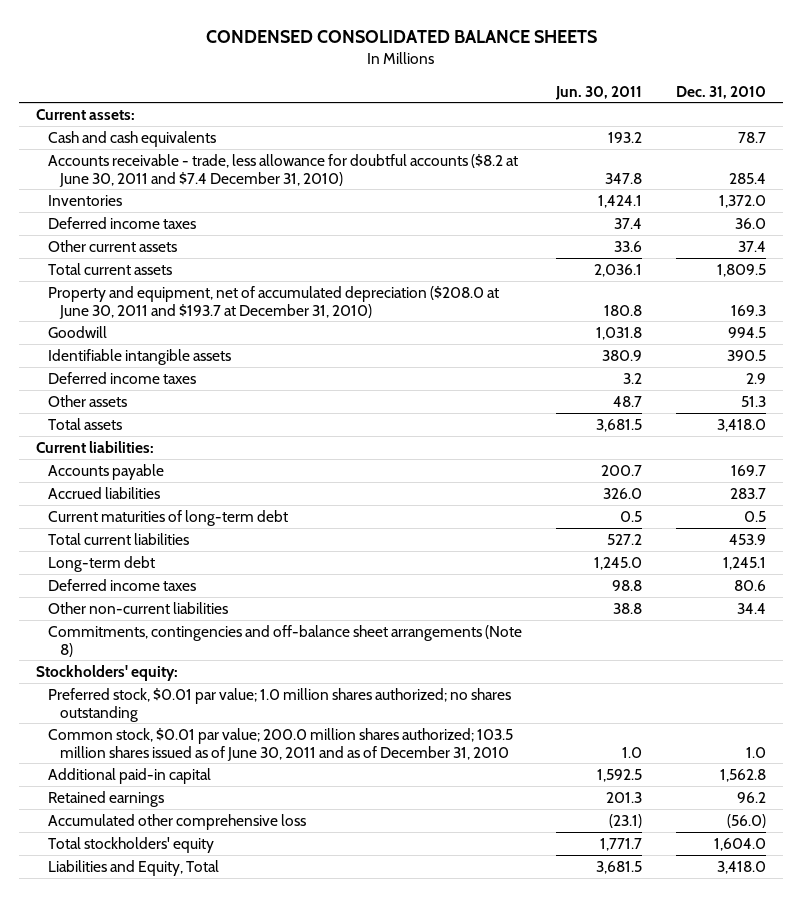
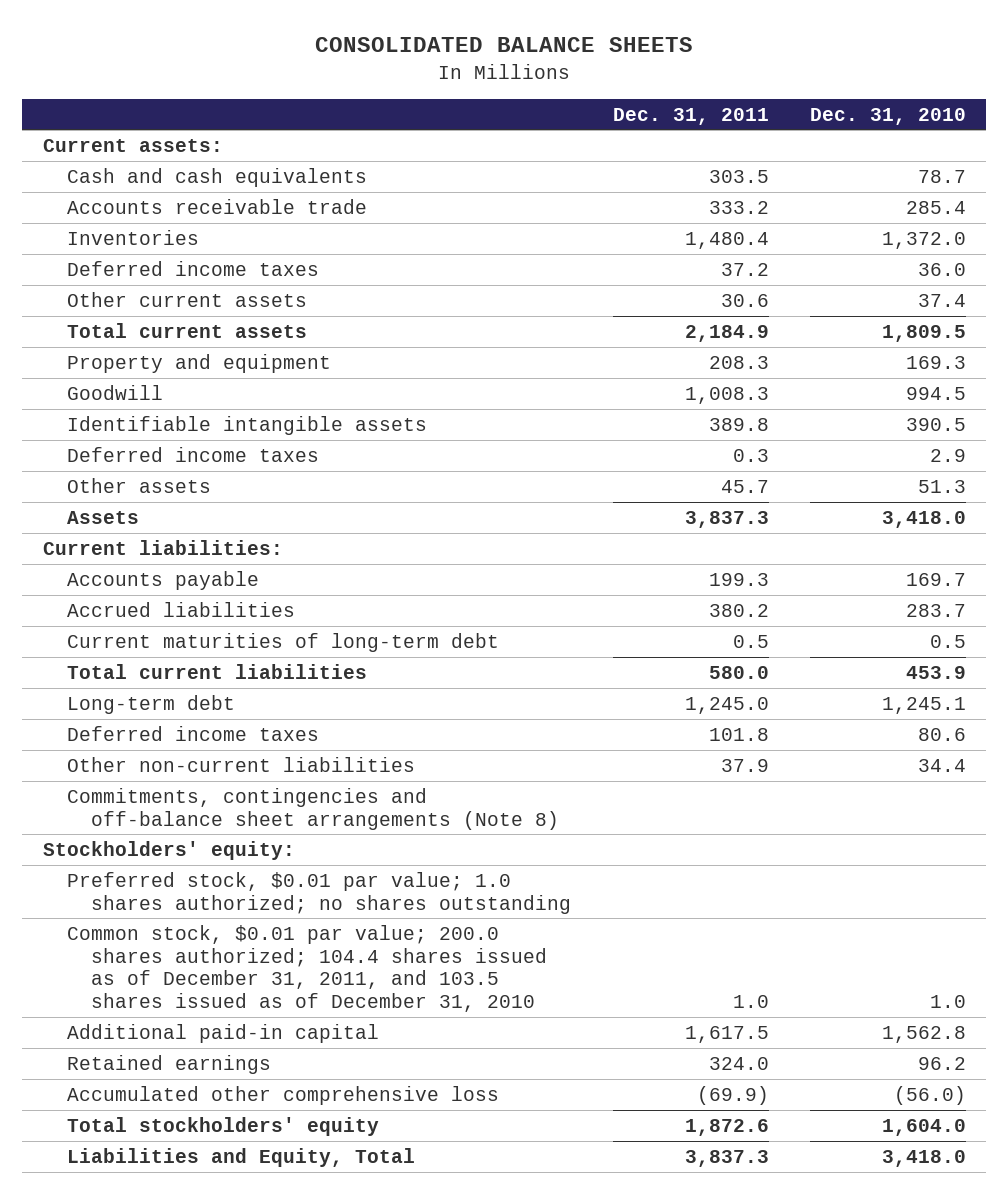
- CONDENSED CONSOLIDATED BALANCE SHEETS
+ CONSOLIDATED BALANCE SHEETS
- | Jun. 30, 2011 | Dec. 31, 2010
+ | Dec. 31, 2011 | Dec. 31, 2010
- Accounts receivable - trade, less allowance for doubtful accounts ($8.2 at June 30, 2011 and $7.4 December 31, 2010) | 347.8 | 285.4
+ Accounts receivable trade | 333.2 | 285.4
- Property and equipment, net of accumulated depreciation ($208.0 at June 30, 2011 and $193.7 at December 31, 2010) | 180.8 | 169.3
+ Property and equipment | 208.3 | 169.3
- Total assets | 3,681.5 | 3,418.0
+ Assets | 3,837.3 | 3,418.0
- Preferred stock, $0.01 par value; 1.0 million shares authorized; no shares outstanding
- Common stock, $0.01 par value; 200.0 million shares authorized; 103.5 million shares issued as of June 30, 2011 and as of December 31, 2010 | 1.0 | 1.0
+ Preferred stock, $0.01 par value; 1.0 shares authorized; no shares outstanding
+ Common stock, $0.01 par value; 200.0 shares authorized; 104.4 shares issued as of December 31, 2011, and 103.5 shares issued as of December 31, 2010 | 1.0 | 1.0

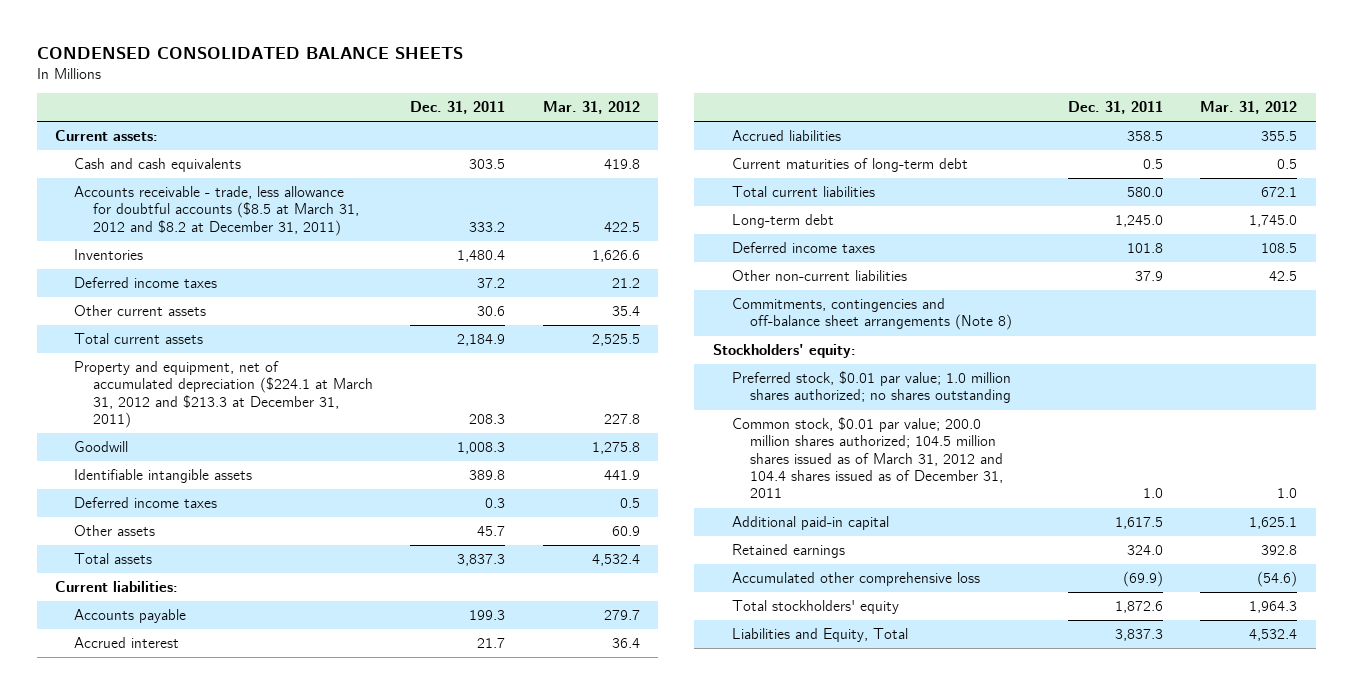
- CONSOLIDATED BALANCE SHEETS
+ CONDENSED CONSOLIDATED BALANCE SHEETS
- | Dec. 31, 2011 | Dec. 31, 2010
+ | Dec. 31, 2011 | Mar. 31, 2012
- Accounts receivable trade | 333.2 | 285.4
+ Accounts receivable - trade, less allowance for doubtful accounts ($8.5 at March 31, 2012 and $8.2 at December 31, 2011) | 333.2 | 422.5
- Property and equipment | 208.3 | 169.3
+ Property and equipment, net of accumulated depreciation ($224.1 at March 31, 2012 and $213.3 at December 31, 2011) | 208.3 | 227.8
- Assets | 3,837.3 | 3,418.0
+ Total assets | 3,837.3 | 4,532.4
- Accrued liabilities | 380.2 | 283.7
+ Accrued interest | 21.7 | 36.4
+ Accrued liabilities | 358.5 | 355.5
- Preferred stock, $0.01 par value; 1.0 shares authorized; no shares outstanding
- Common stock, $0.01 par value; 200.0 shares authorized; 104.4 shares issued as of December 31, 2011, and 103.5 shares issued as of December 31, 2010 | 1.0 | 1.0
+ Preferred stock, $0.01 par value; 1.0 million shares authorized; no shares outstanding
+ Common stock, $0.01 par value; 200.0 million shares authorized; 104.5 million shares issued as of March 31, 2012 and 104.4 shares issued as of December 31, 2011 | 1.0 | 1.0

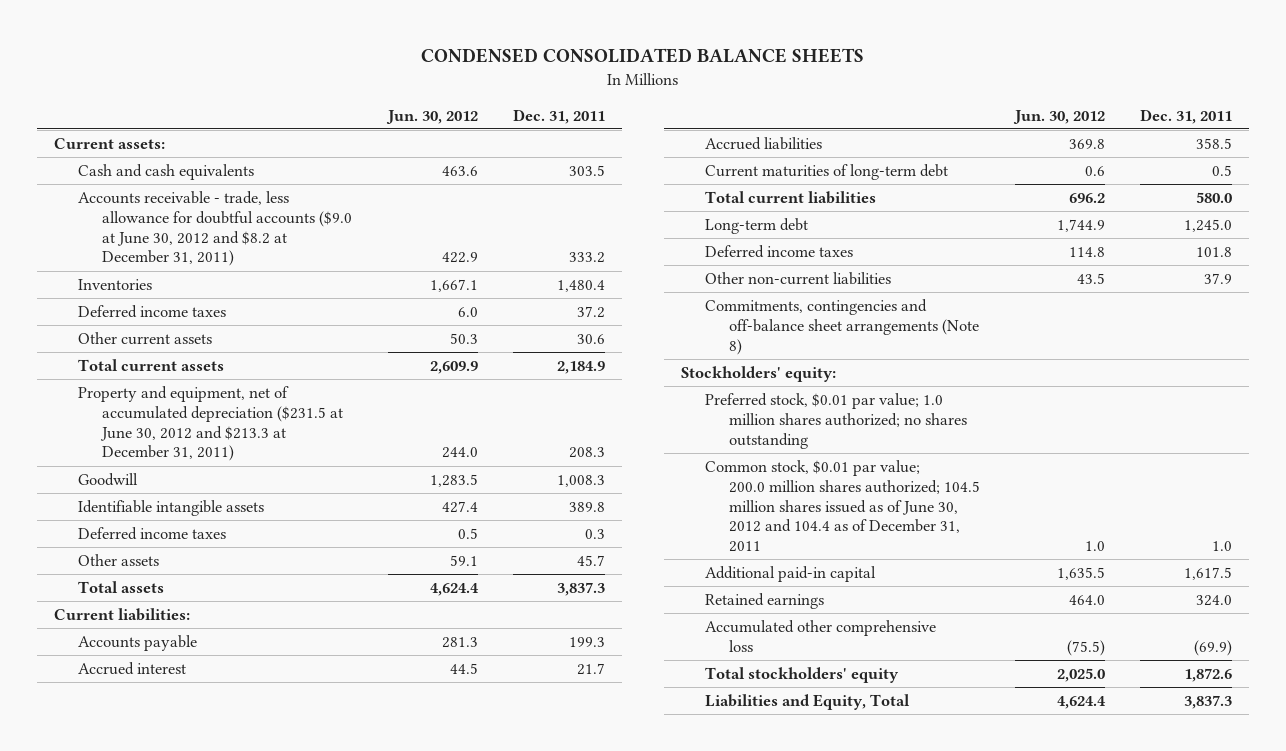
- | Dec. 31, 2011 | Mar. 31, 2012
+ | Jun. 30, 2012 | Dec. 31, 2011
- Accounts receivable - trade, less allowance for doubtful accounts ($8.5 at March 31, 2012 and $8.2 at December 31, 2011) | 333.2 | 422.5
+ Accounts receivable - trade, less allowance for doubtful accounts ($9.0 at June 30, 2012 and $8.2 at December 31, 2011) | 422.9 | 333.2
- Property and equipment, net of accumulated depreciation ($224.1 at March 31, 2012 and $213.3 at December 31, 2011) | 208.3 | 227.8
+ Property and equipment, net of accumulated depreciation ($231.5 at June 30, 2012 and $213.3 at December 31, 2011) | 244.0 | 208.3
- Common stock, $0.01 par value; 200.0 million shares authorized; 104.5 million shares issued as of March 31, 2012 and 104.4 shares issued as of December 31, 2011 | 1.0 | 1.0
+ Common stock, $0.01 par value; 200.0 million shares authorized; 104.5 million shares issued as of June 30, 2012 and 104.4 as of December 31, 2011 | 1.0 | 1.0

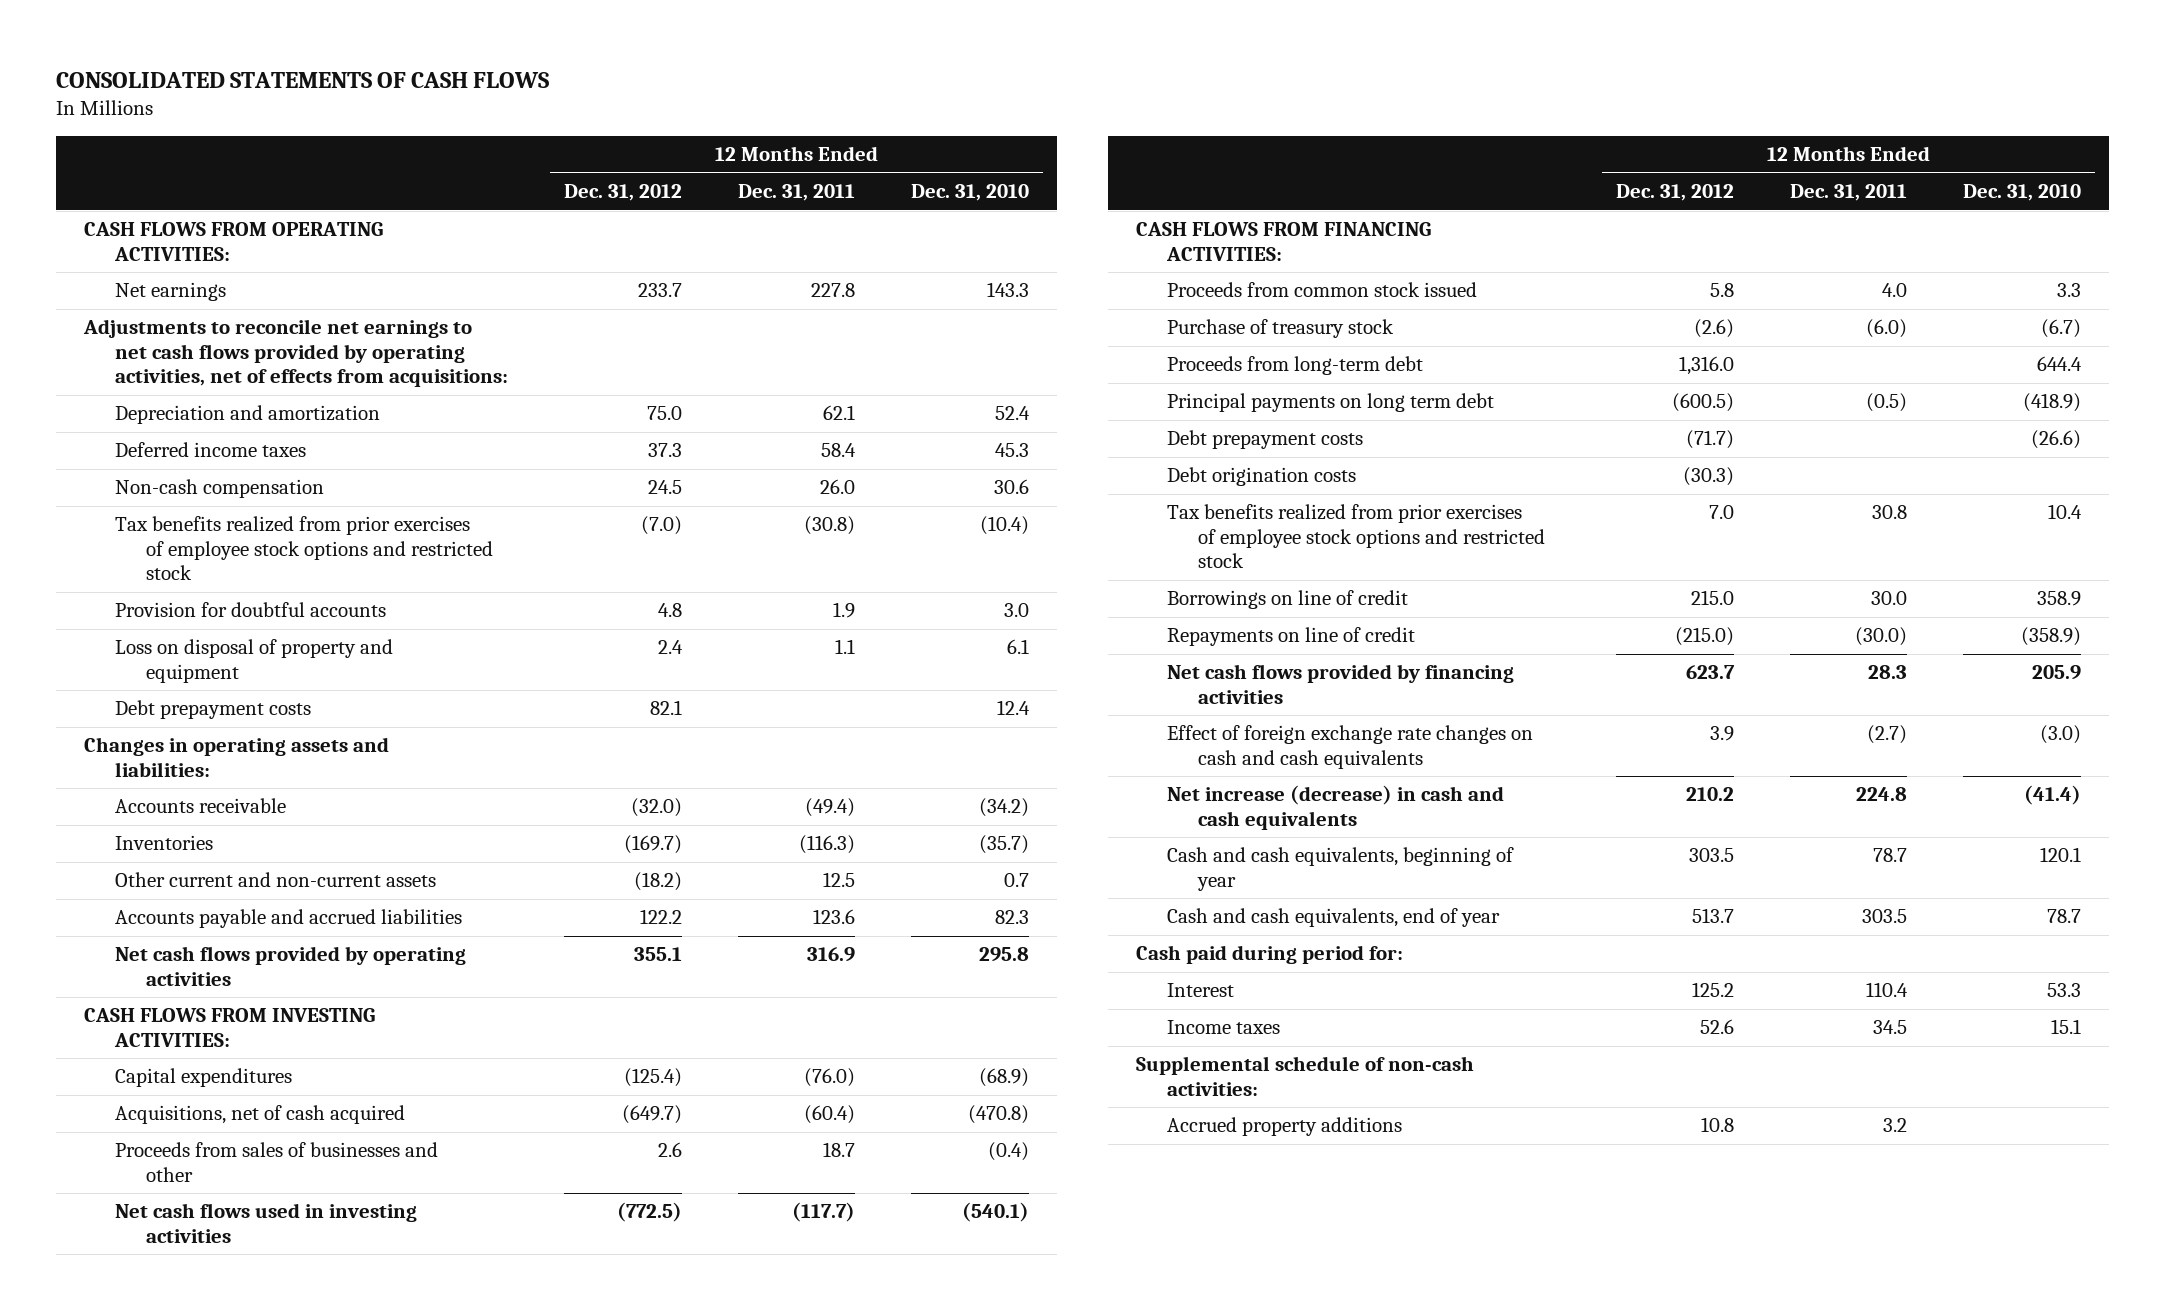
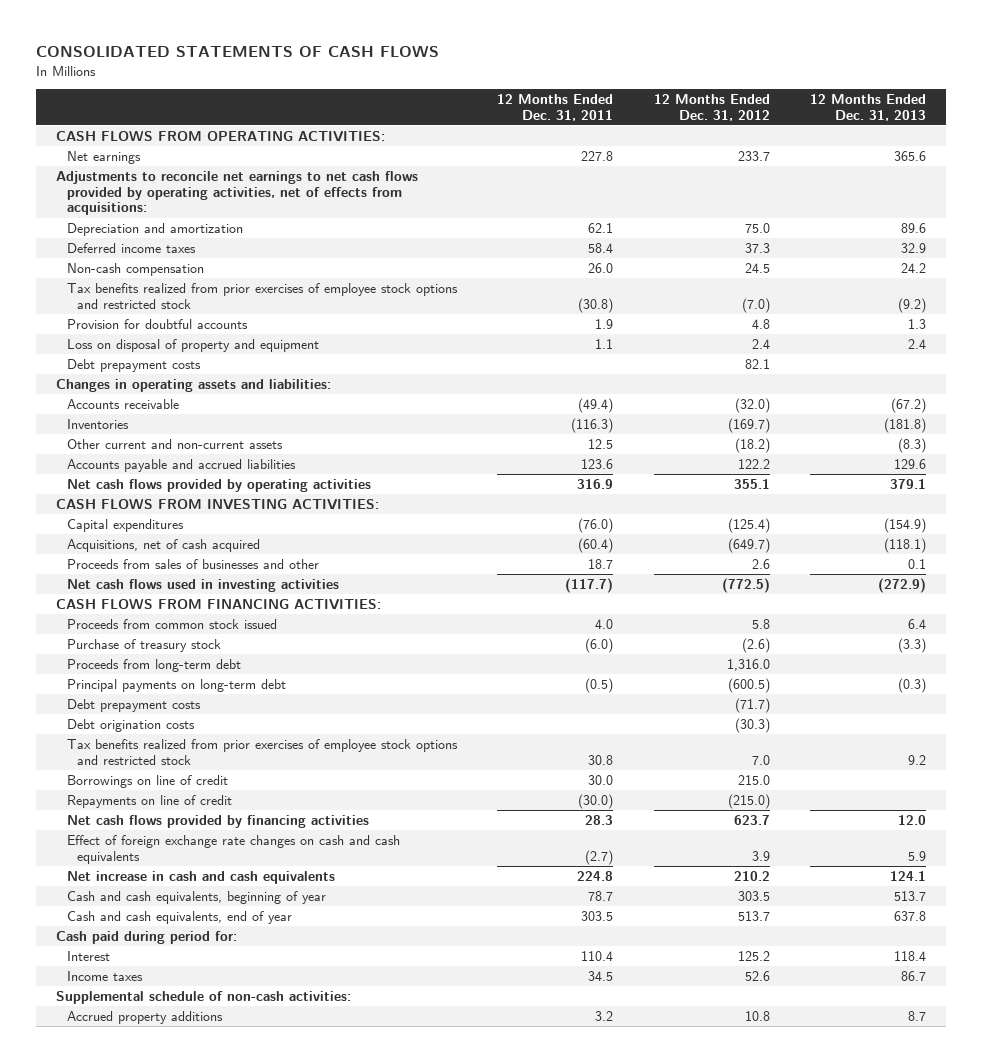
- | 12 Months Ended Dec. 31, 2012 | 12 Months Ended Dec. 31, 2011 | 12 Months Ended Dec. 31, 2010
+ | 12 Months Ended Dec. 31, 2011 | 12 Months Ended Dec. 31, 2012 | 12 Months Ended Dec. 31, 2013
- Principal payments on long term debt | (600.5) | (0.5) | (418.9)
+ Principal payments on long-term debt | (0.5) | (600.5) | (0.3)
- Net increase (decrease) in cash and cash equivalents | 210.2 | 224.8 | (41.4)
+ Net increase in cash and cash equivalents | 224.8 | 210.2 | 124.1

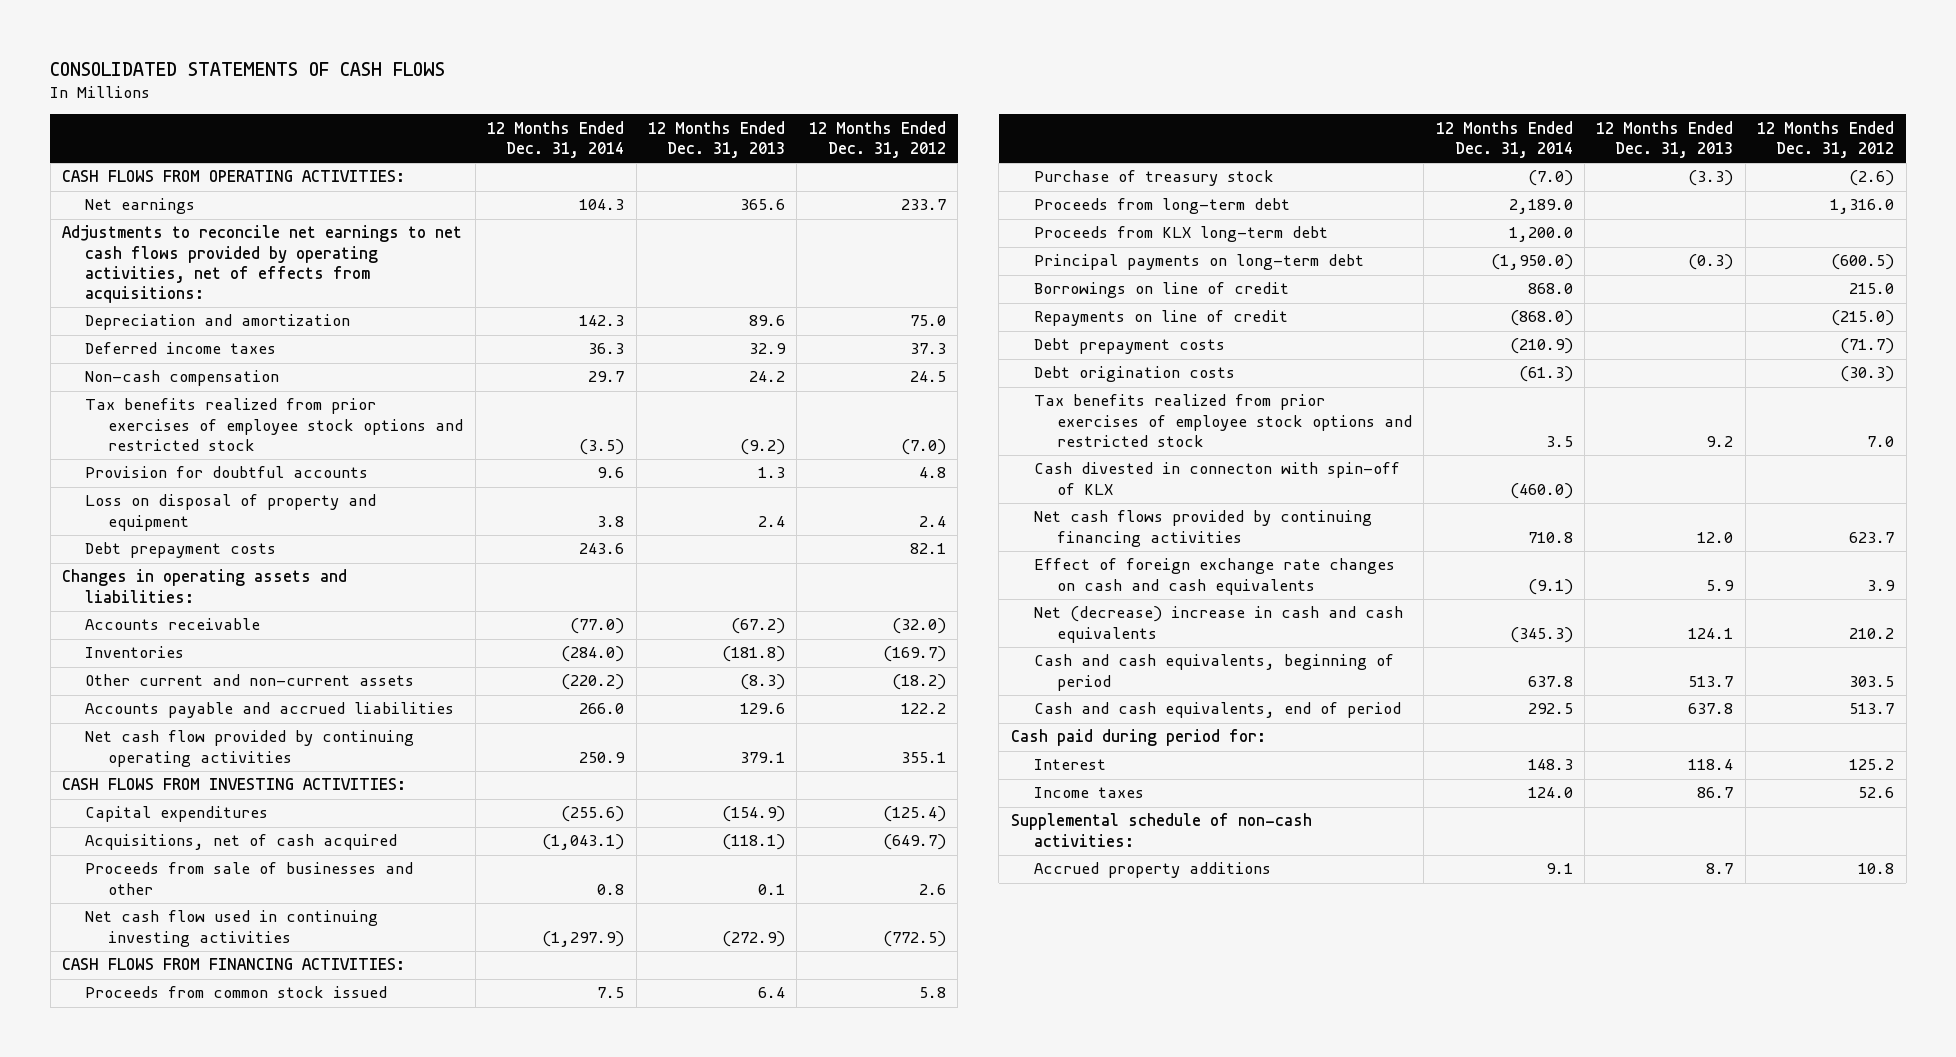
- | 12 Months Ended Dec. 31, 2011 | 12 Months Ended Dec. 31, 2012 | 12 Months Ended Dec. 31, 2013
+ | 12 Months Ended Dec. 31, 2014 | 12 Months Ended Dec. 31, 2013 | 12 Months Ended Dec. 31, 2012
- Net cash flows provided by operating activities | 316.9 | 355.1 | 379.1
+ Net cash flow provided by continuing operating activities | 250.9 | 379.1 | 355.1
- Proceeds from sales of businesses and other | 18.7 | 2.6 | 0.1
- Net cash flows used in investing activities | (117.7) | (772.5) | (272.9)
+ Proceeds from sale of businesses and other | 0.8 | 0.1 | 2.6
+ Net cash flow used in continuing investing activities | (1,297.9) | (272.9) | (772.5)
+ Proceeds from KLX long-term debt | 1,200.0 | |
moved up: Borrowings on line of credit | 868.0 | | 215.0
moved up: Repayments on line of credit | (868.0) | | (215.0)
- Net cash flows provided by financing activities | 28.3 | 623.7 | 12.0
+ Cash divested in connecton with spin-off of KLX | (460.0) | |
+ Net cash flows provided by continuing financing activities | 710.8 | 12.0 | 623.7
- Net increase in cash and cash equivalents | 224.8 | 210.2 | 124.1
- Cash and cash equivalents, beginning of year | 78.7 | 303.5 | 513.7
- Cash and cash equivalents, end of year | 303.5 | 513.7 | 637.8
+ Net (decrease) increase in cash and cash equivalents | (345.3) | 124.1 | 210.2
+ Cash and cash equivalents, beginning of period | 637.8 | 513.7 | 303.5
+ Cash and cash equivalents, end of period | 292.5 | 637.8 | 513.7

